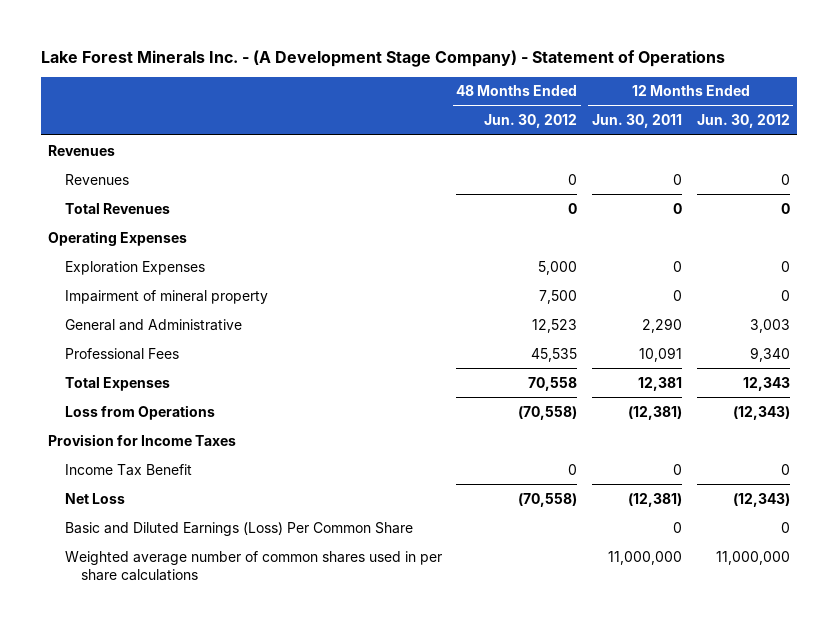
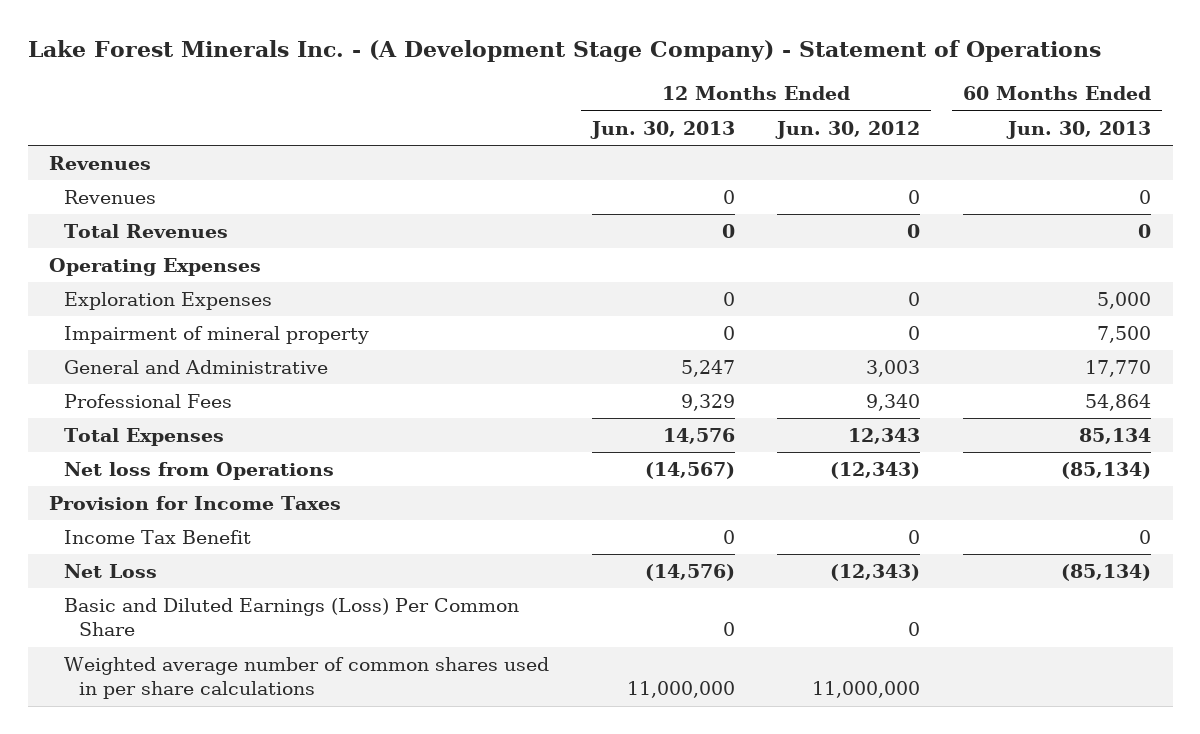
- | 48 Months Ended Jun. 30, 2012 | 12 Months Ended Jun. 30, 2011 | 12 Months Ended Jun. 30, 2012
+ | 12 Months Ended Jun. 30, 2013 | 12 Months Ended Jun. 30, 2012 | 60 Months Ended Jun. 30, 2013
- Loss from Operations | (70,558) | (12,381) | (12,343)
+ Net loss from Operations | (14,567) | (12,343) | (85,134)

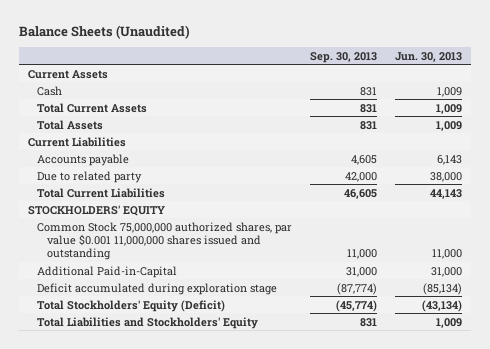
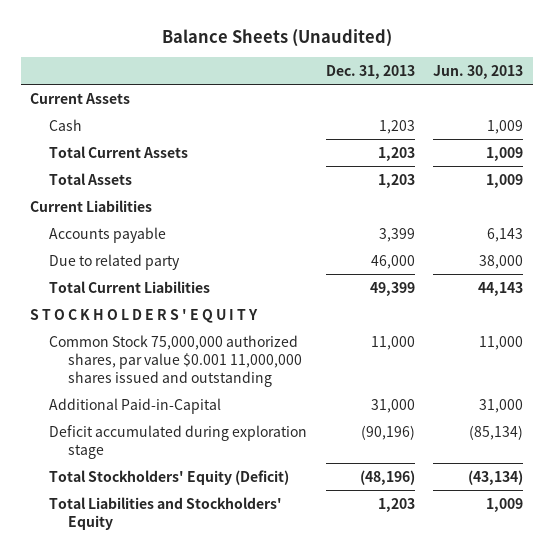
- | Sep. 30, 2013 | Jun. 30, 2013
+ | Dec. 31, 2013 | Jun. 30, 2013
- STOCKHOLDERS' EQUITY
+ S T O C K H O L D E R S ' E Q U I T Y

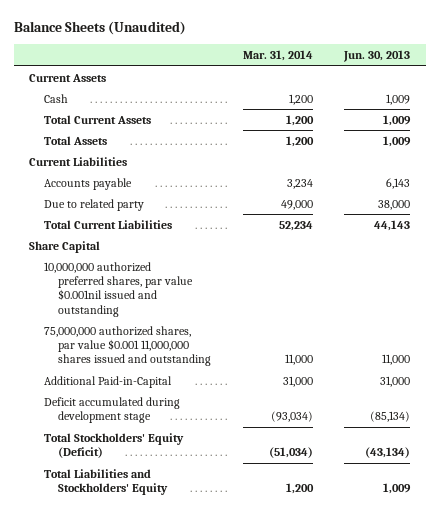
- | Dec. 31, 2013 | Jun. 30, 2013
+ | Mar. 31, 2014 | Jun. 30, 2013
- S T O C K H O L D E R S ' E Q U I T Y
- Common Stock 75,000,000 authorized shares, par value $0.001 11,000,000 shares issued and outstanding | 11,000 | 11,000
+ Share Capital
+ 10,000,000 authorized preferred shares, par value $0.001nil issued and outstanding
+ 75,000,000 authorized shares, par value $0.001 11,000,000 shares issued and outstanding | 11,000 | 11,000
- Deficit accumulated during exploration stage | (90,196) | (85,134)
+ Deficit accumulated during development stage | (93,034) | (85,134)

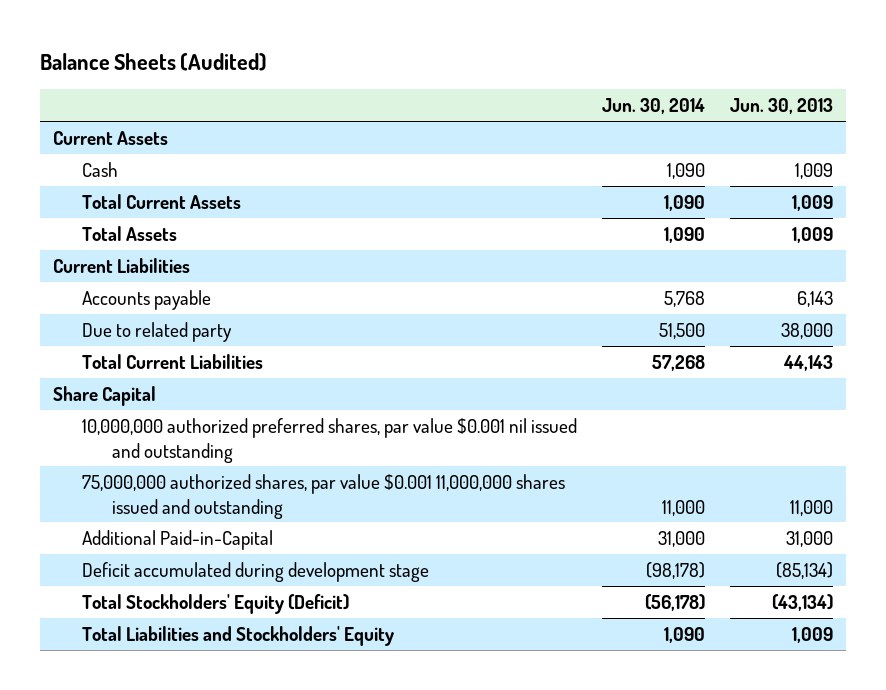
- Balance Sheets (Unaudited)
+ Balance Sheets (Audited)
- | Mar. 31, 2014 | Jun. 30, 2013
+ | Jun. 30, 2014 | Jun. 30, 2013
- 10,000,000 authorized preferred shares, par value $0.001nil issued and outstanding
+ 10,000,000 authorized preferred shares, par value $0.001 nil issued and outstanding

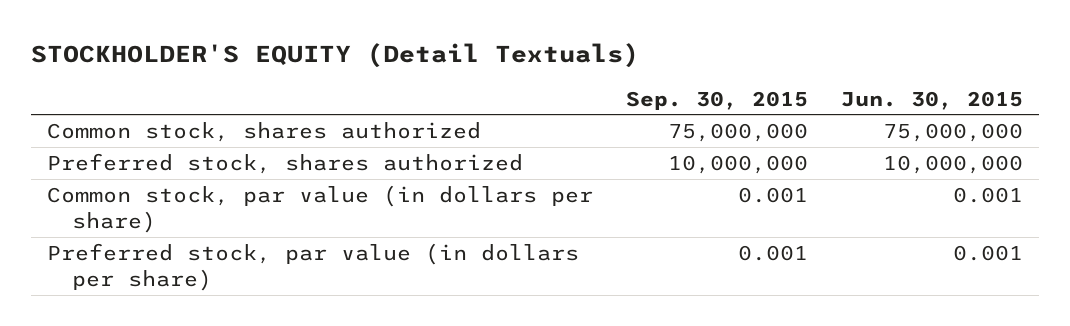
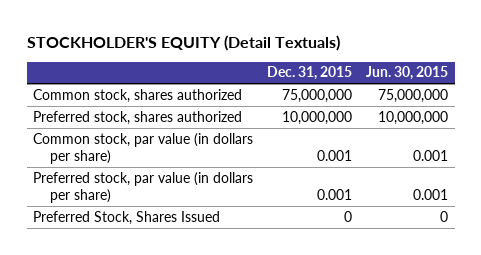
- | Sep. 30, 2015 | Jun. 30, 2015
+ | Dec. 31, 2015 | Jun. 30, 2015
+ Preferred Stock, Shares Issued | 0 | 0

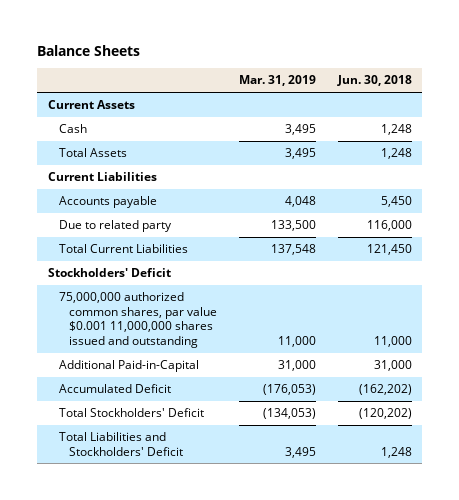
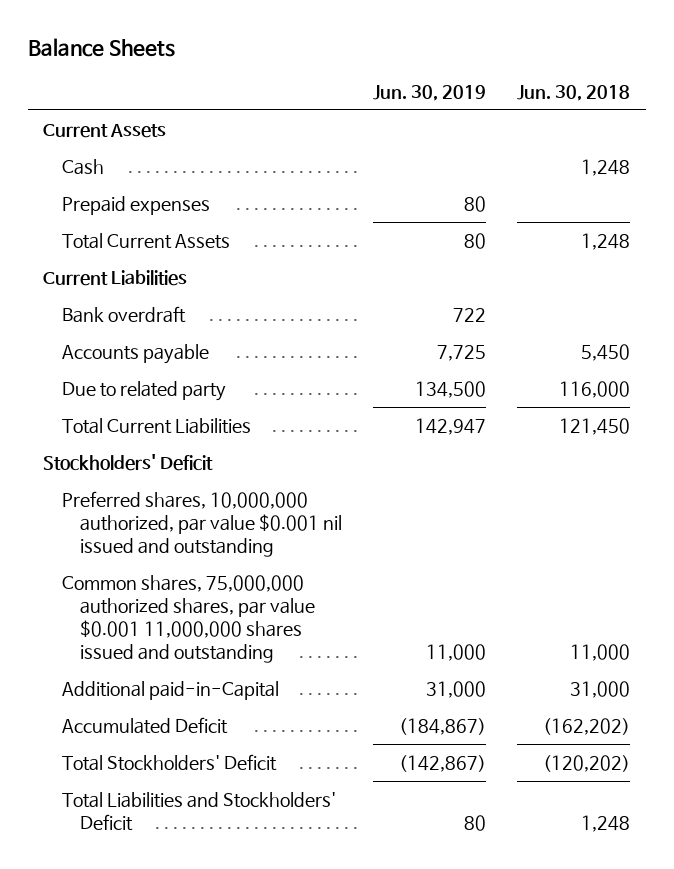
- | Mar. 31, 2019 | Jun. 30, 2018
+ | Jun. 30, 2019 | Jun. 30, 2018
- Total Assets | 3,495 | 1,248
+ Prepaid expenses | 80 |
+ Total Current Assets | 80 | 1,248
+ Bank overdraft | 722 |
- 75,000,000 authorized common shares, par value $0.001 11,000,000 shares issued and outstanding | 11,000 | 11,000
- Additional Paid-in-Capital | 31,000 | 31,000
+ Preferred shares, 10,000,000 authorized, par value $0.001 nil issued and outstanding
+ Common shares, 75,000,000 authorized shares, par value $0.001 11,000,000 shares issued and outstanding | 11,000 | 11,000
+ Additional paid-in-Capital | 31,000 | 31,000

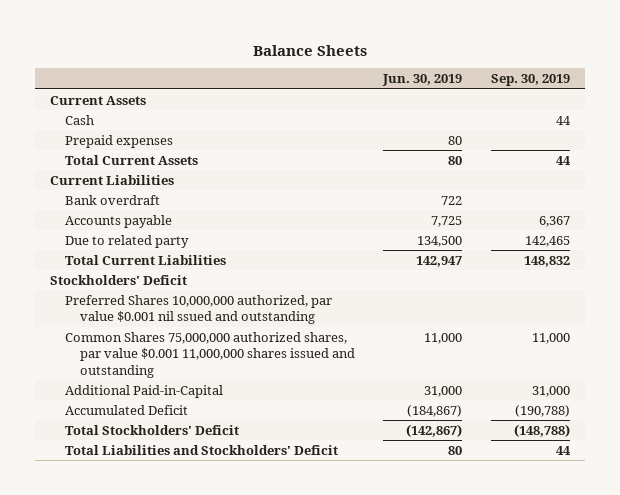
- | Jun. 30, 2019 | Jun. 30, 2018
+ | Jun. 30, 2019 | Sep. 30, 2019
- Preferred shares, 10,000,000 authorized, par value $0.001 nil issued and outstanding
- Common shares, 75,000,000 authorized shares, par value $0.001 11,000,000 shares issued and outstanding | 11,000 | 11,000
- Additional paid-in-Capital | 31,000 | 31,000
+ Preferred Shares 10,000,000 authorized, par value $0.001 nil ssued and outstanding
+ Common Shares 75,000,000 authorized shares, par value $0.001 11,000,000 shares issued and outstanding | 11,000 | 11,000
+ Additional Paid-in-Capital | 31,000 | 31,000

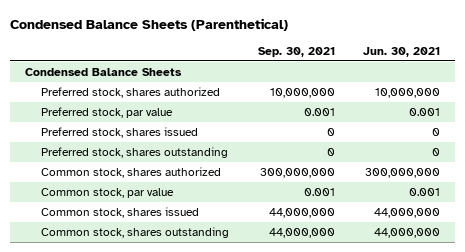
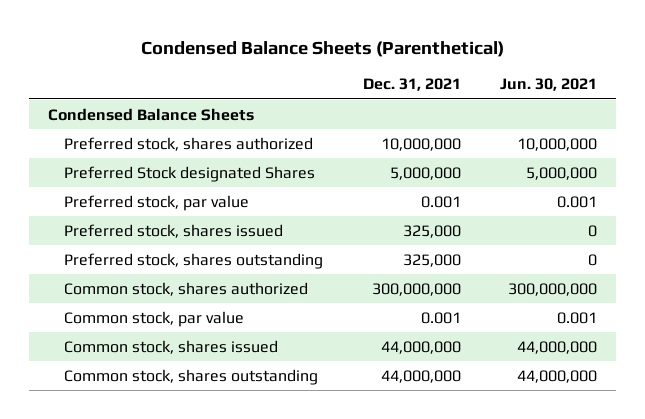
- | Sep. 30, 2021 | Jun. 30, 2021
+ | Dec. 31, 2021 | Jun. 30, 2021
+ Preferred Stock designated Shares | 5,000,000 | 5,000,000

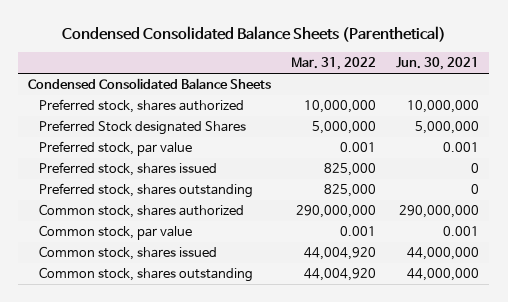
- Condensed Balance Sheets (Parenthetical)
+ Condensed Consolidated Balance Sheets (Parenthetical)
- | Dec. 31, 2021 | Jun. 30, 2021
+ | Mar. 31, 2022 | Jun. 30, 2021
- Condensed Balance Sheets
+ Condensed Consolidated Balance Sheets
- Common stock, shares authorized | 300,000,000 | 300,000,000
+ Common stock, shares authorized | 290,000,000 | 290,000,000

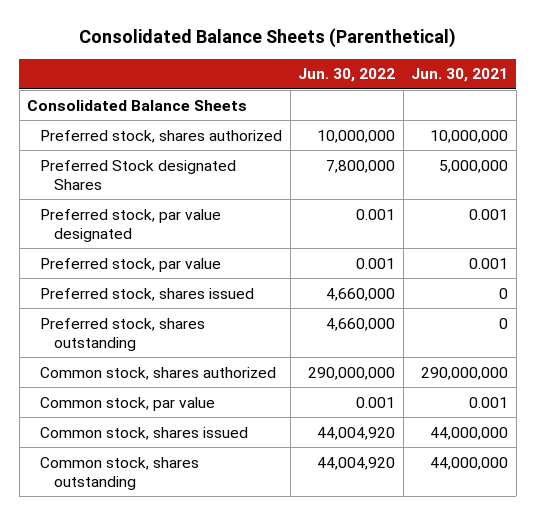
- Condensed Consolidated Balance Sheets (Parenthetical)
+ Consolidated Balance Sheets (Parenthetical)
- | Mar. 31, 2022 | Jun. 30, 2021
+ | Jun. 30, 2022 | Jun. 30, 2021
- Condensed Consolidated Balance Sheets
+ Consolidated Balance Sheets
+ Preferred stock, par value designated | 0.001 | 0.001

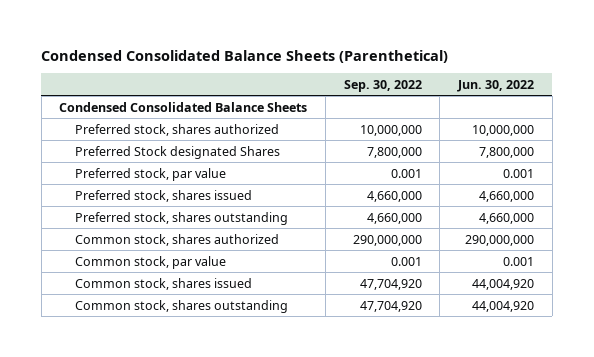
- Consolidated Balance Sheets (Parenthetical)
+ Condensed Consolidated Balance Sheets (Parenthetical)
- | Jun. 30, 2022 | Jun. 30, 2021
+ | Sep. 30, 2022 | Jun. 30, 2022
- Consolidated Balance Sheets
+ Condensed Consolidated Balance Sheets
- Preferred stock, par value designated | 0.001 | 0.001

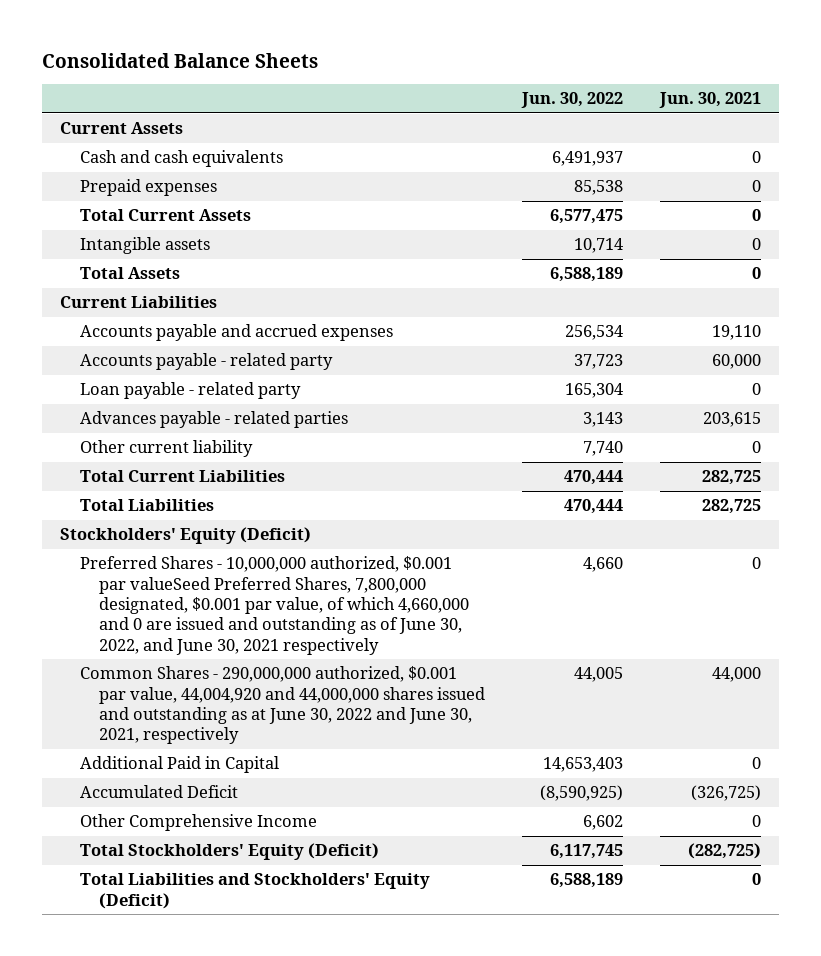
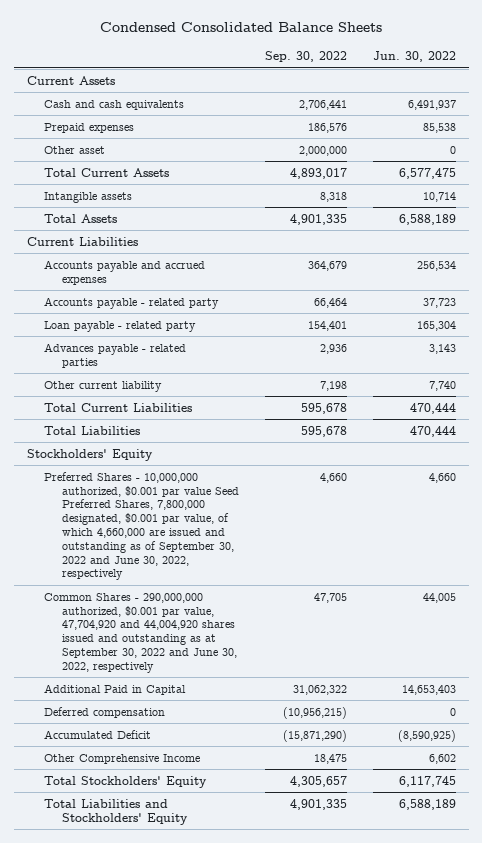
- Consolidated Balance Sheets
+ Condensed Consolidated Balance Sheets
- | Jun. 30, 2022 | Jun. 30, 2021
+ | Sep. 30, 2022 | Jun. 30, 2022
+ Other asset | 2,000,000 | 0
- Stockholders' Equity (Deficit)
- Preferred Shares - 10,000,000 authorized, $0.001 par valueSeed Preferred Shares, 7,800,000 designated, $0.001 par value, of which 4,660,000 and 0 are issued and outstanding as of June 30, 2022, and June 30, 2021 respectively | 4,660 | 0
- Common Shares - 290,000,000 authorized, $0.001 par value, 44,004,920 and 44,000,000 shares issued and outstanding as at June 30, 2022 and June 30, 2021, respectively | 44,005 | 44,000
+ Stockholders' Equity
+ Preferred Shares - 10,000,000 authorized, $0.001 par value Seed Preferred Shares, 7,800,000 designated, $0.001 par value, of which 4,660,000 are issued and outstanding as of September 30, 2022 and June 30, 2022, respectively | 4,660 | 4,660
+ Common Shares - 290,000,000 authorized, $0.001 par value, 47,704,920 and 44,004,920 shares issued and outstanding as at September 30, 2022 and June 30, 2022, respectively | 47,705 | 44,005
+ Deferred compensation | (10,956,215) | 0
- Total Stockholders' Equity (Deficit) | 6,117,745 | (282,725)
- Total Liabilities and Stockholders' Equity (Deficit) | 6,588,189 | 0
+ Total Stockholders' Equity | 4,305,657 | 6,117,745
+ Total Liabilities and Stockholders' Equity | 4,901,335 | 6,588,189

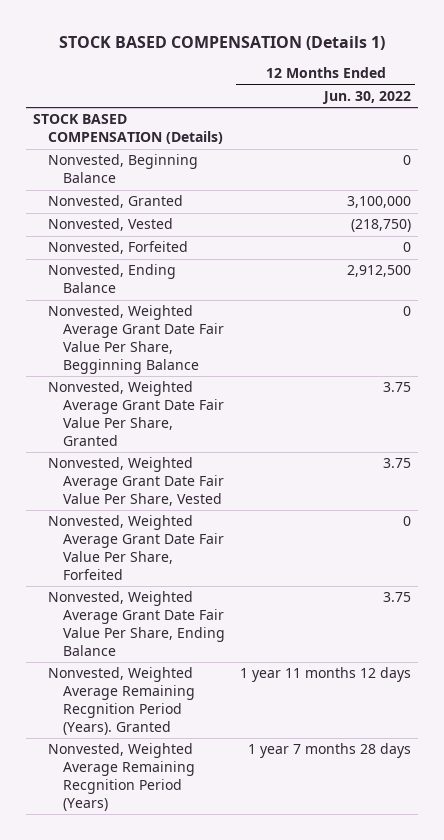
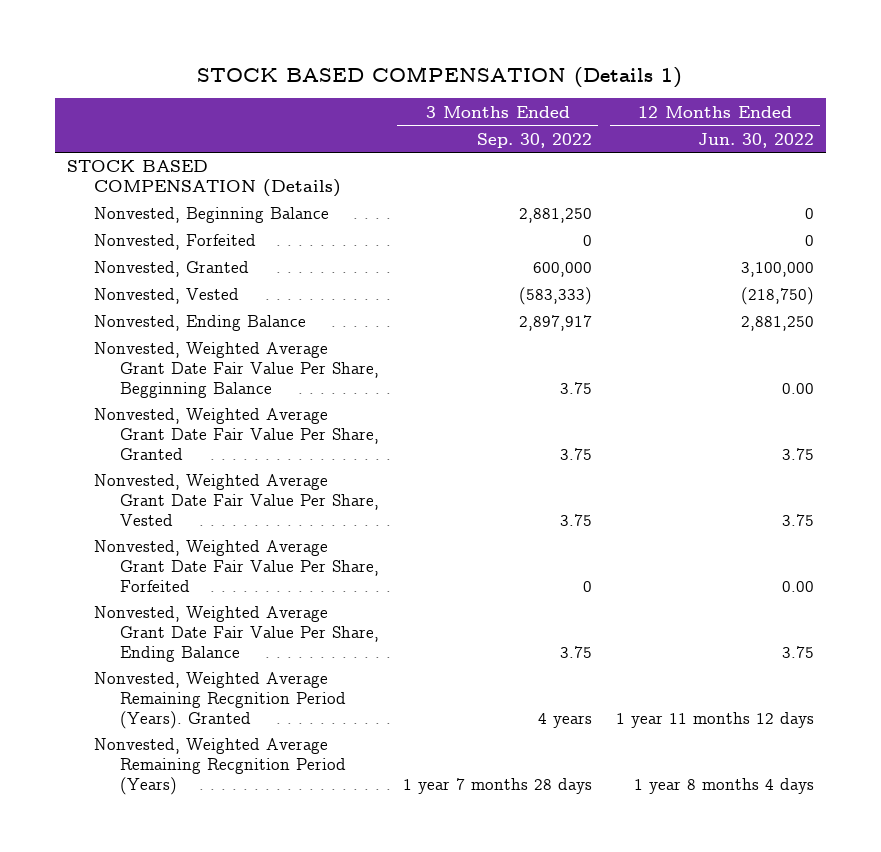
- | 12 Months Ended Jun. 30, 2022
+ | 3 Months Ended Sep. 30, 2022 | 12 Months Ended Jun. 30, 2022
moved up: Nonvested, Forfeited | 0 | 0
- Nonvested, Ending Balance | 2,912,500
- Nonvested, Weighted Average Grant Date Fair Value Per Share, Begginning Balance | 0
+ Nonvested, Ending Balance | 2,897,917 | 2,881,250
+ Nonvested, Weighted Average Grant Date Fair Value Per Share, Begginning Balance | 3.75 | 0.00
- Nonvested, Weighted Average Grant Date Fair Value Per Share, Forfeited | 0
+ Nonvested, Weighted Average Grant Date Fair Value Per Share, Forfeited | 0 | 0.00
- Nonvested, Weighted Average Remaining Recgnition Period (Years) | 1 year 7 months 28 days
+ Nonvested, Weighted Average Remaining Recgnition Period (Years) | 1 year 7 months 28 days | 1 year 8 months 4 days

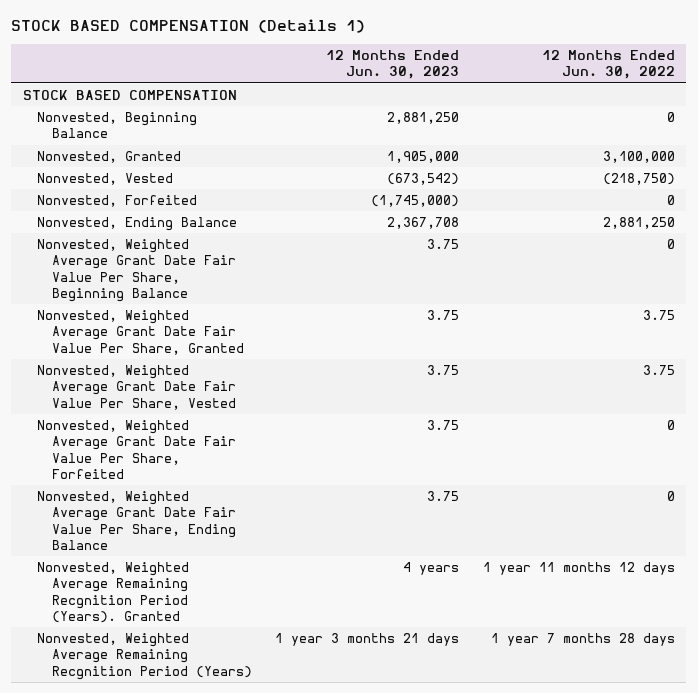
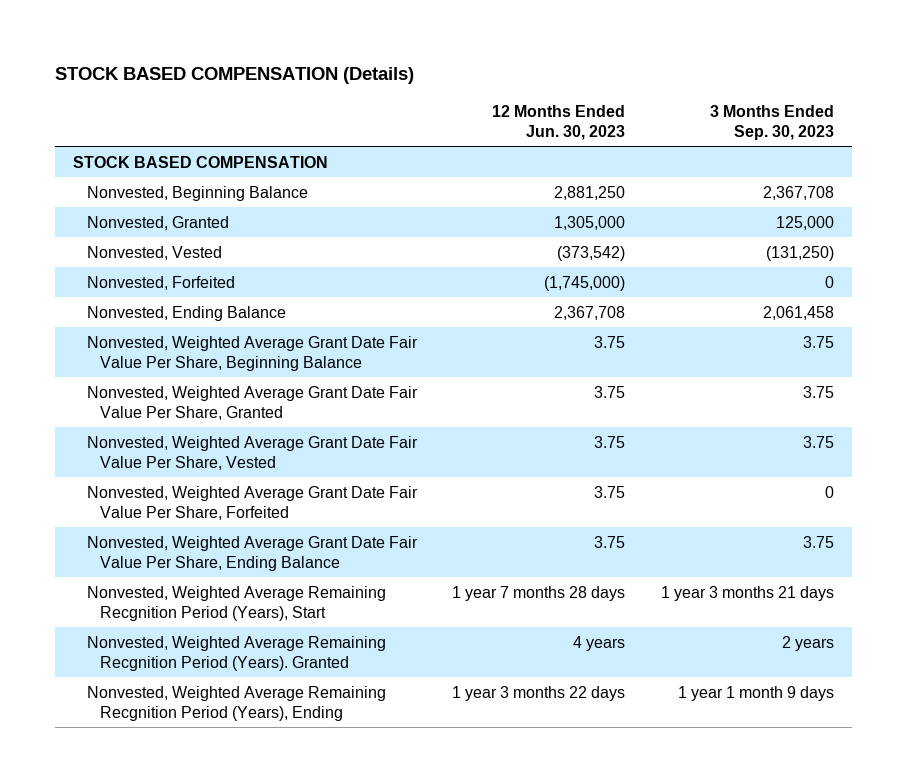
- STOCK BASED COMPENSATION (Details 1)
+ STOCK BASED COMPENSATION (Details)
- | 12 Months Ended Jun. 30, 2023 | 12 Months Ended Jun. 30, 2022
+ | 12 Months Ended Jun. 30, 2023 | 3 Months Ended Sep. 30, 2023
- Nonvested, Granted | 1,905,000 | 3,100,000
- Nonvested, Vested | (673,542) | (218,750)
+ Nonvested, Granted | 1,305,000 | 125,000
+ Nonvested, Vested | (373,542) | (131,250)
+ Nonvested, Weighted Average Remaining Recgnition Period (Years), Start | 1 year 7 months 28 days | 1 year 3 months 21 days
- Nonvested, Weighted Average Remaining Recgnition Period (Years) | 1 year 3 months 21 days | 1 year 7 months 28 days
+ Nonvested, Weighted Average Remaining Recgnition Period (Years), Ending | 1 year 3 months 22 days | 1 year 1 month 9 days

